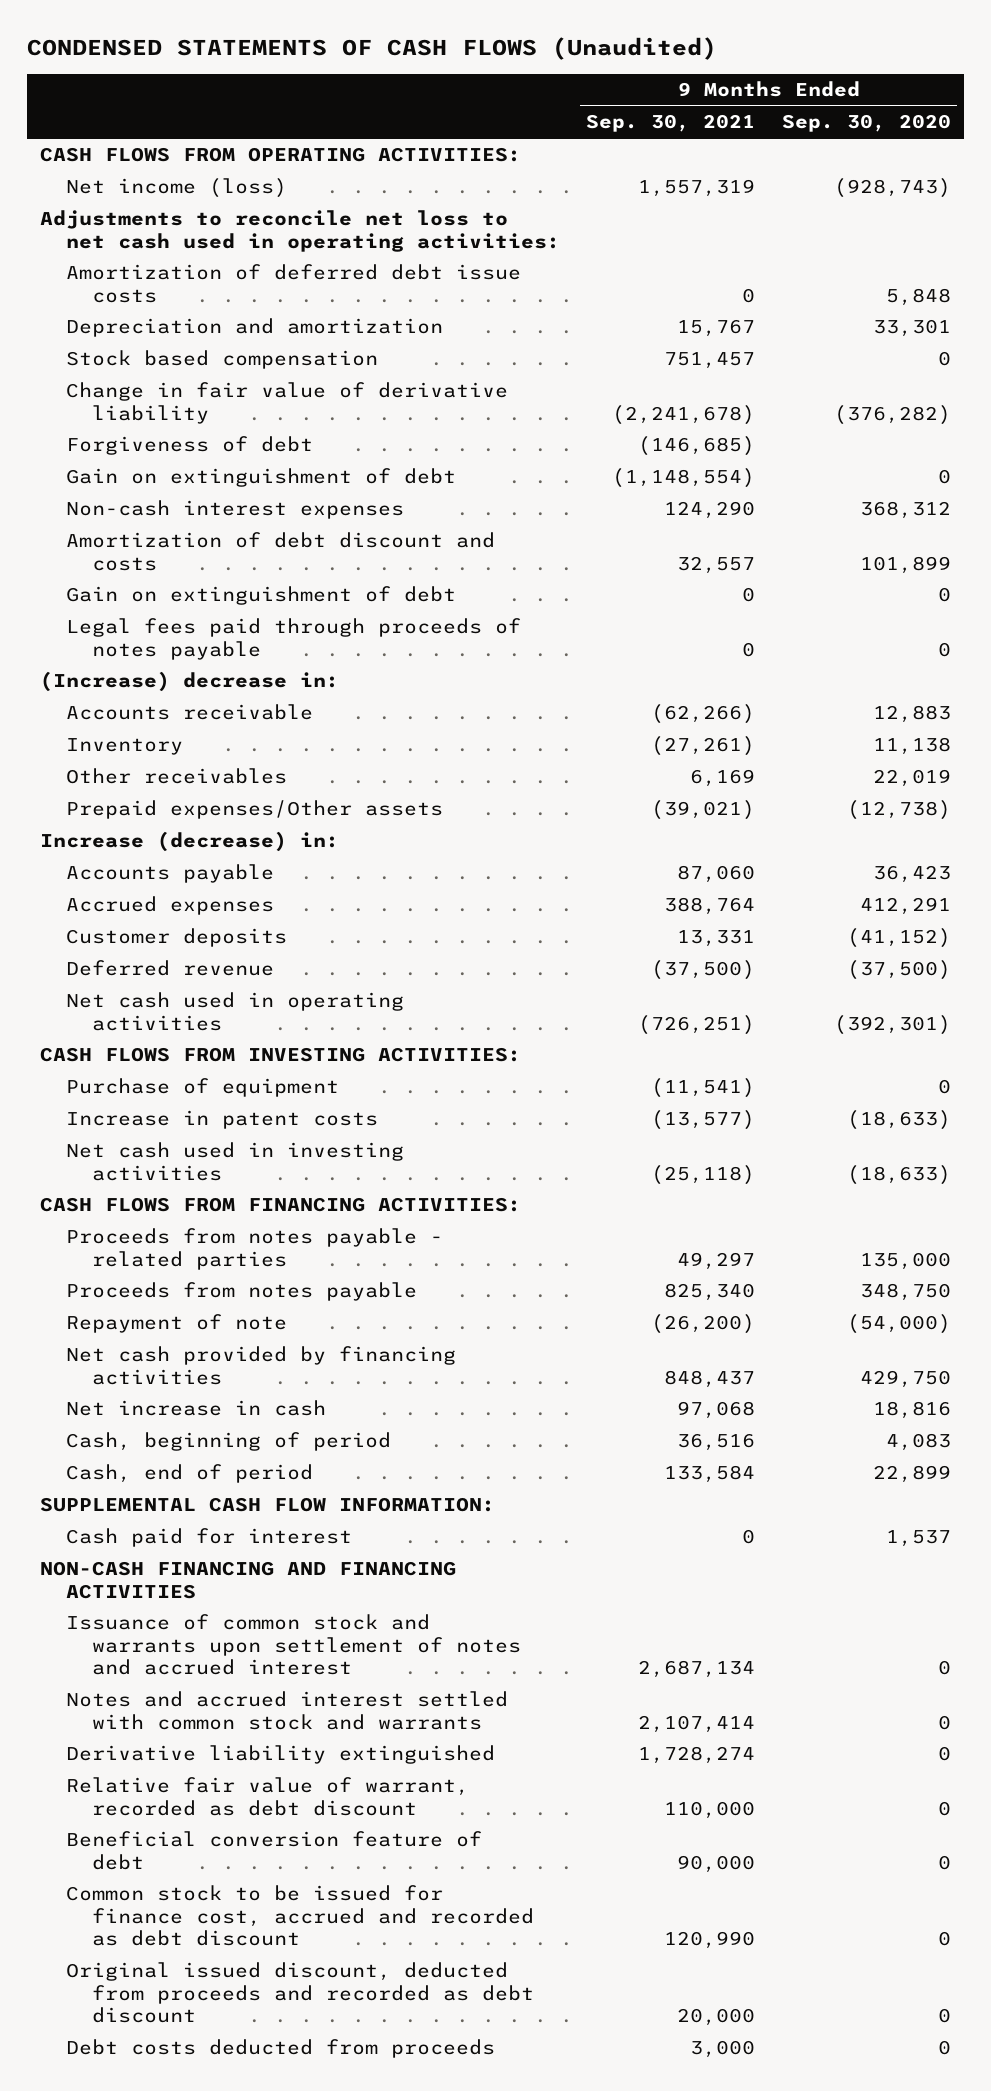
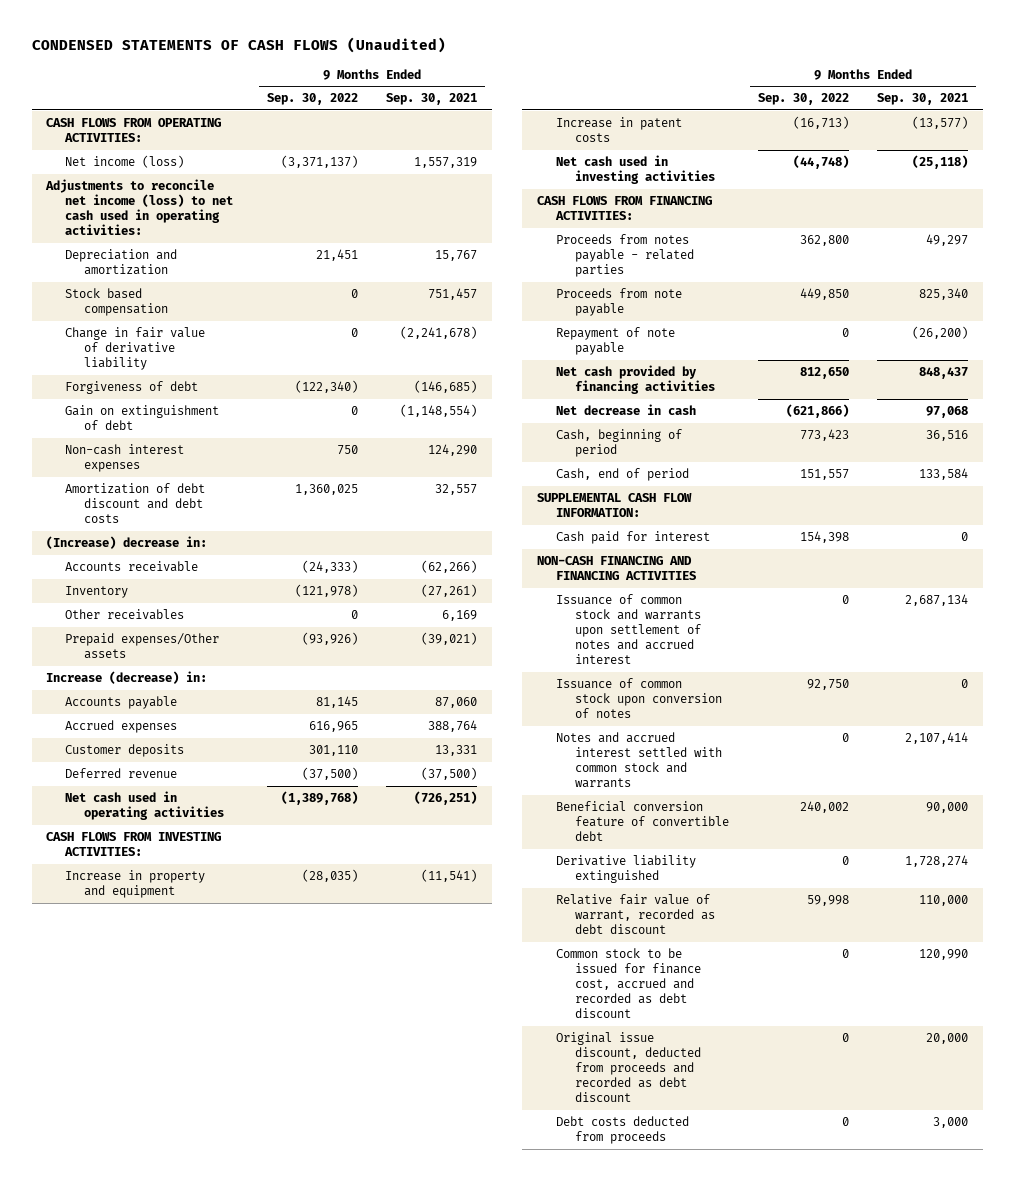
- | 9 Months Ended Sep. 30, 2021 | 9 Months Ended Sep. 30, 2020
+ | 9 Months Ended Sep. 30, 2022 | 9 Months Ended Sep. 30, 2021
- Adjustments to reconcile net loss to net cash used in operating activities:
- Amortization of deferred debt issue costs | 0 | 5,848
+ Adjustments to reconcile net income (loss) to net cash used in operating activities:
- Amortization of debt discount and costs | 32,557 | 101,899
- Gain on extinguishment of debt | 0 | 0
- Legal fees paid through proceeds of notes payable | 0 | 0
+ Amortization of debt discount and debt costs | 1,360,025 | 32,557
- Purchase of equipment | (11,541) | 0
+ Increase in property and equipment | (28,035) | (11,541)
- Proceeds from notes payable | 825,340 | 348,750
- Repayment of note | (26,200) | (54,000)
+ Proceeds from note payable | 449,850 | 825,340
+ Repayment of note payable | 0 | (26,200)
- Net increase in cash | 97,068 | 18,816
+ Net decrease in cash | (621,866) | 97,068
+ Issuance of common stock upon conversion of notes | 92,750 | 0
+ Beneficial conversion feature of convertible debt | 240,002 | 90,000
- Beneficial conversion feature of debt | 90,000 | 0
- Original issued discount, deducted from proceeds and recorded as debt discount | 20,000 | 0
+ Original issue discount, deducted from proceeds and recorded as debt discount | 0 | 20,000

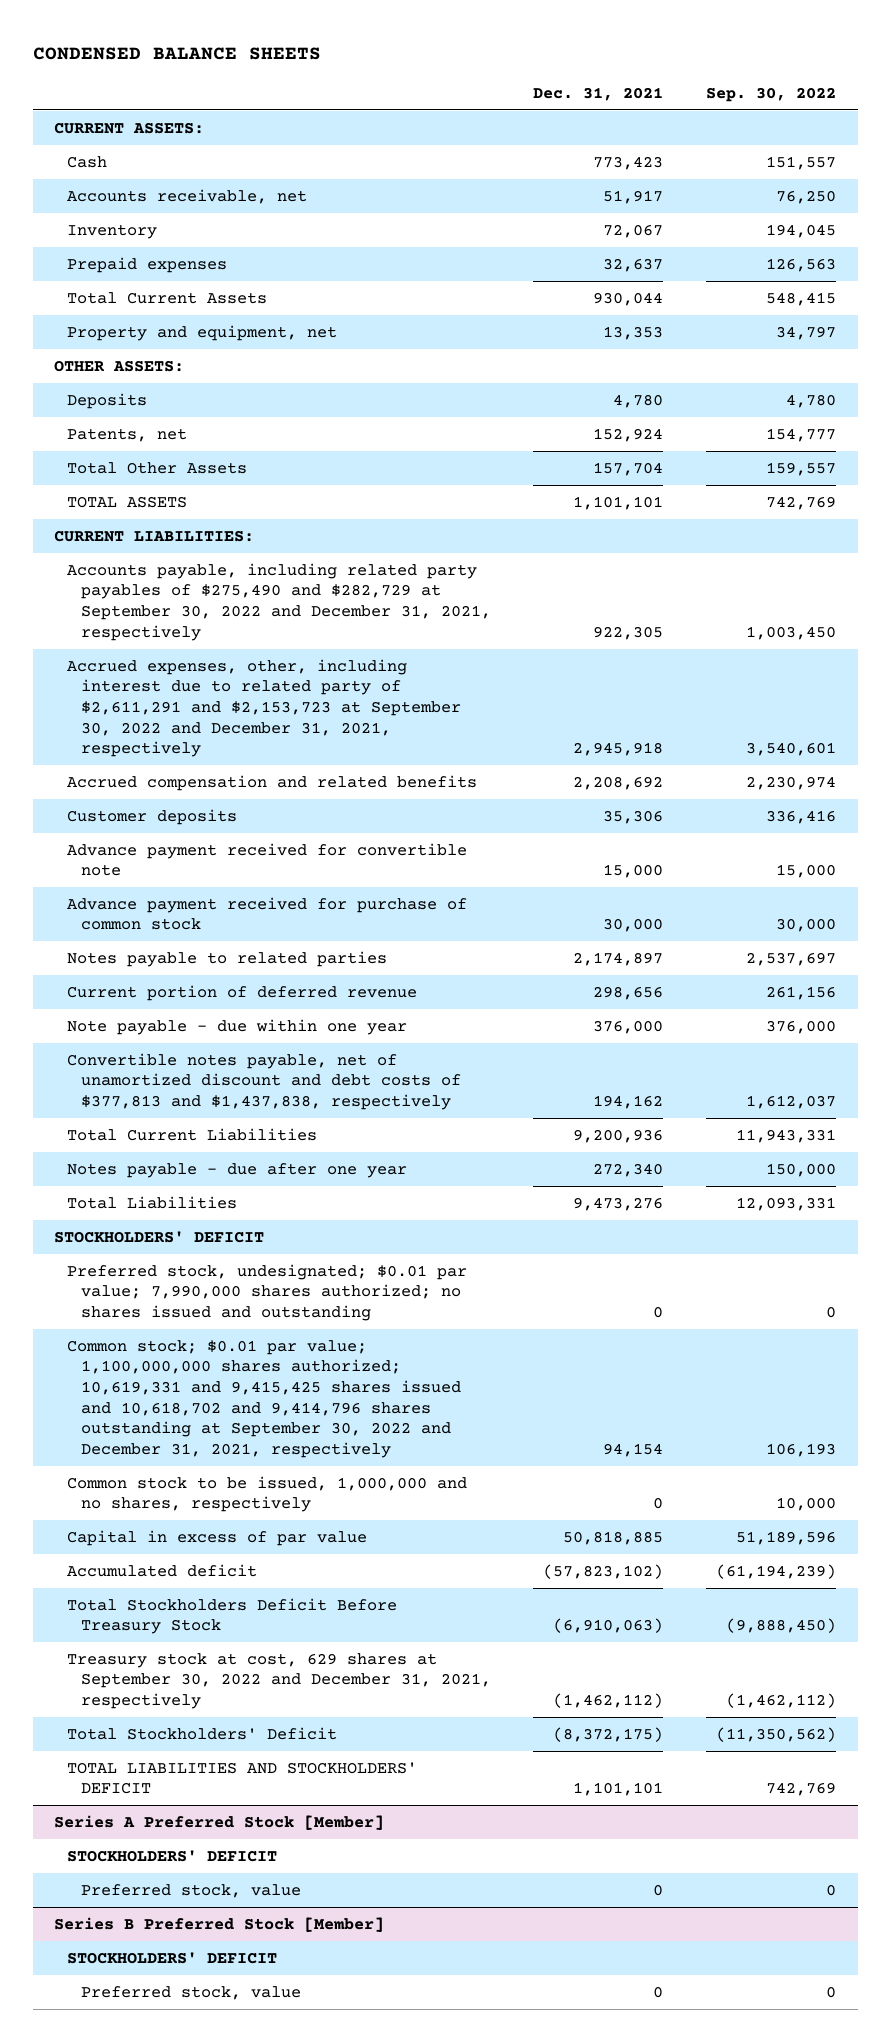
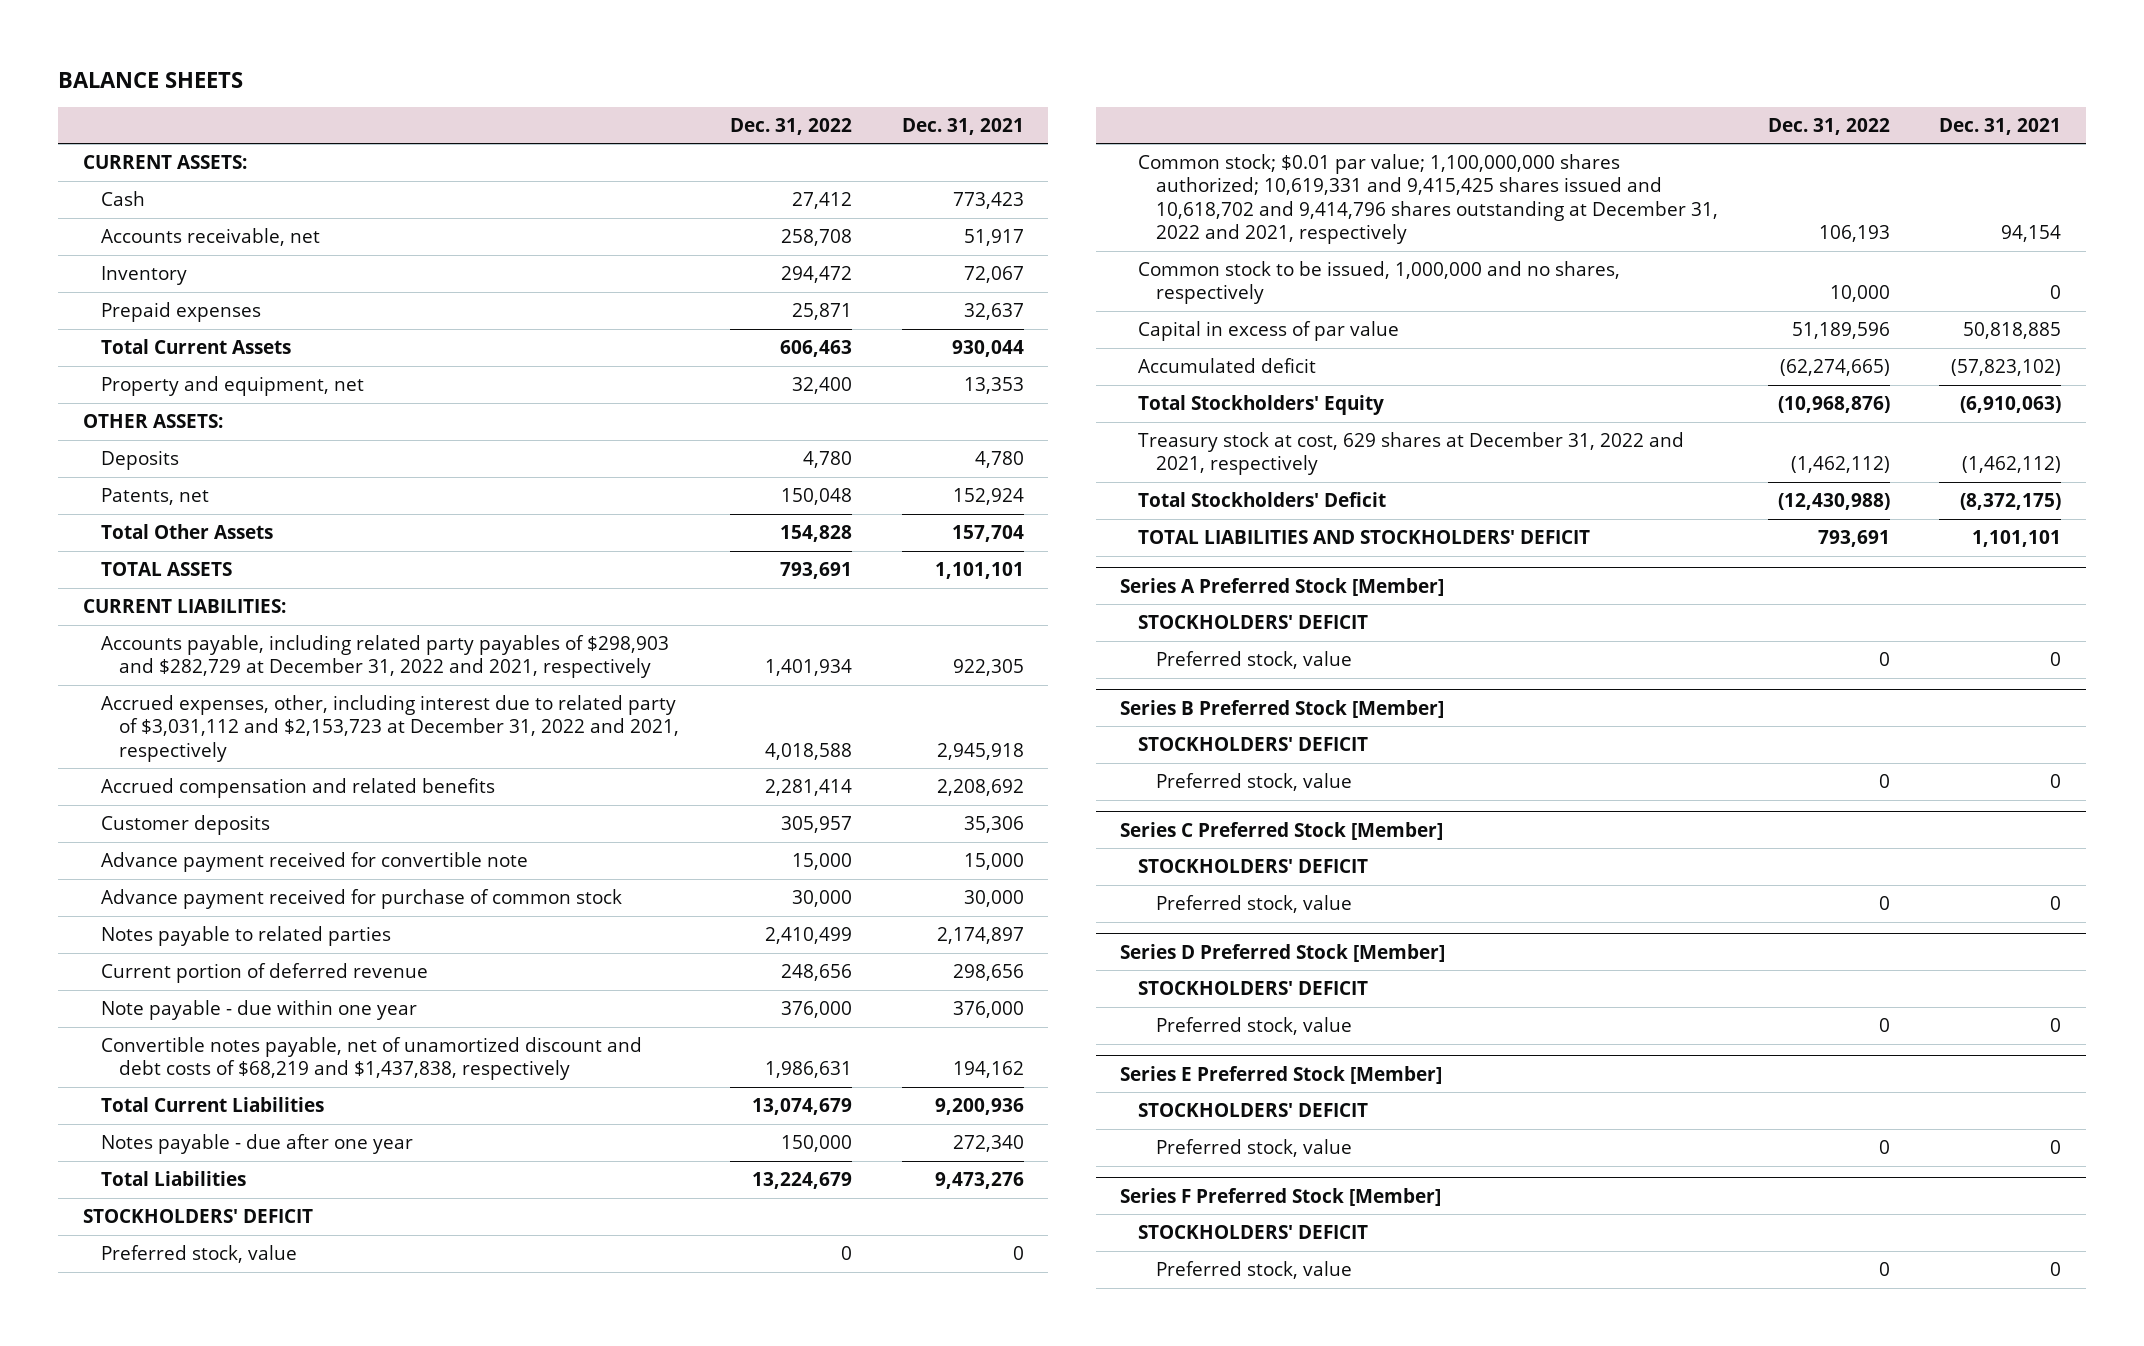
- CONDENSED BALANCE SHEETS
+ BALANCE SHEETS
- | Dec. 31, 2021 | Sep. 30, 2022
+ | Dec. 31, 2022 | Dec. 31, 2021
- Accounts payable, including related party payables of $275,490 and $282,729 at September 30, 2022 and December 31, 2021, respectively | 922,305 | 1,003,450
- Accrued expenses, other, including interest due to related party of $2,611,291 and $2,153,723 at September 30, 2022 and December 31, 2021, respectively | 2,945,918 | 3,540,601
+ Accounts payable, including related party payables of $298,903 and $282,729 at December 31, 2022 and 2021, respectively | 1,401,934 | 922,305
+ Accrued expenses, other, including interest due to related party of $3,031,112 and $2,153,723 at December 31, 2022 and 2021, respectively | 4,018,588 | 2,945,918
- Convertible notes payable, net of unamortized discount and debt costs of $377,813 and $1,437,838, respectively | 194,162 | 1,612,037
+ Convertible notes payable, net of unamortized discount and debt costs of $68,219 and $1,437,838, respectively | 1,986,631 | 194,162
- Preferred stock, undesignated; $0.01 par value; 7,990,000 shares authorized; no shares issued and outstanding | 0 | 0
- Common stock; $0.01 par value; 1,100,000,000 shares authorized; 10,619,331 and 9,415,425 shares issued and 10,618,702 and 9,414,796 shares outstanding at September 30, 2022 and December 31, 2021, respectively | 94,154 | 106,193
+ Preferred stock, value | 0 | 0
+ Common stock; $0.01 par value; 1,100,000,000 shares authorized; 10,619,331 and 9,415,425 shares issued and 10,618,702 and 9,414,796 shares outstanding at December 31, 2022 and 2021, respectively | 106,193 | 94,154
- Total Stockholders Deficit Before Treasury Stock | (6,910,063) | (9,888,450)
- Treasury stock at cost, 629 shares at September 30, 2022 and December 31, 2021, respectively | (1,462,112) | (1,462,112)
+ Total Stockholders' Equity | (10,968,876) | (6,910,063)
+ Treasury stock at cost, 629 shares at December 31, 2022 and 2021, respectively | (1,462,112) | (1,462,112)
+ Series C Preferred Stock [Member]
+ STOCKHOLDERS' DEFICIT
+ Preferred stock, value | 0 | 0
+ Series D Preferred Stock [Member]
+ STOCKHOLDERS' DEFICIT
+ Preferred stock, value | 0 | 0
+ Series E Preferred Stock [Member]
+ STOCKHOLDERS' DEFICIT
+ Preferred stock, value | 0 | 0
+ Series F Preferred Stock [Member]
+ STOCKHOLDERS' DEFICIT
+ Preferred stock, value | 0 | 0

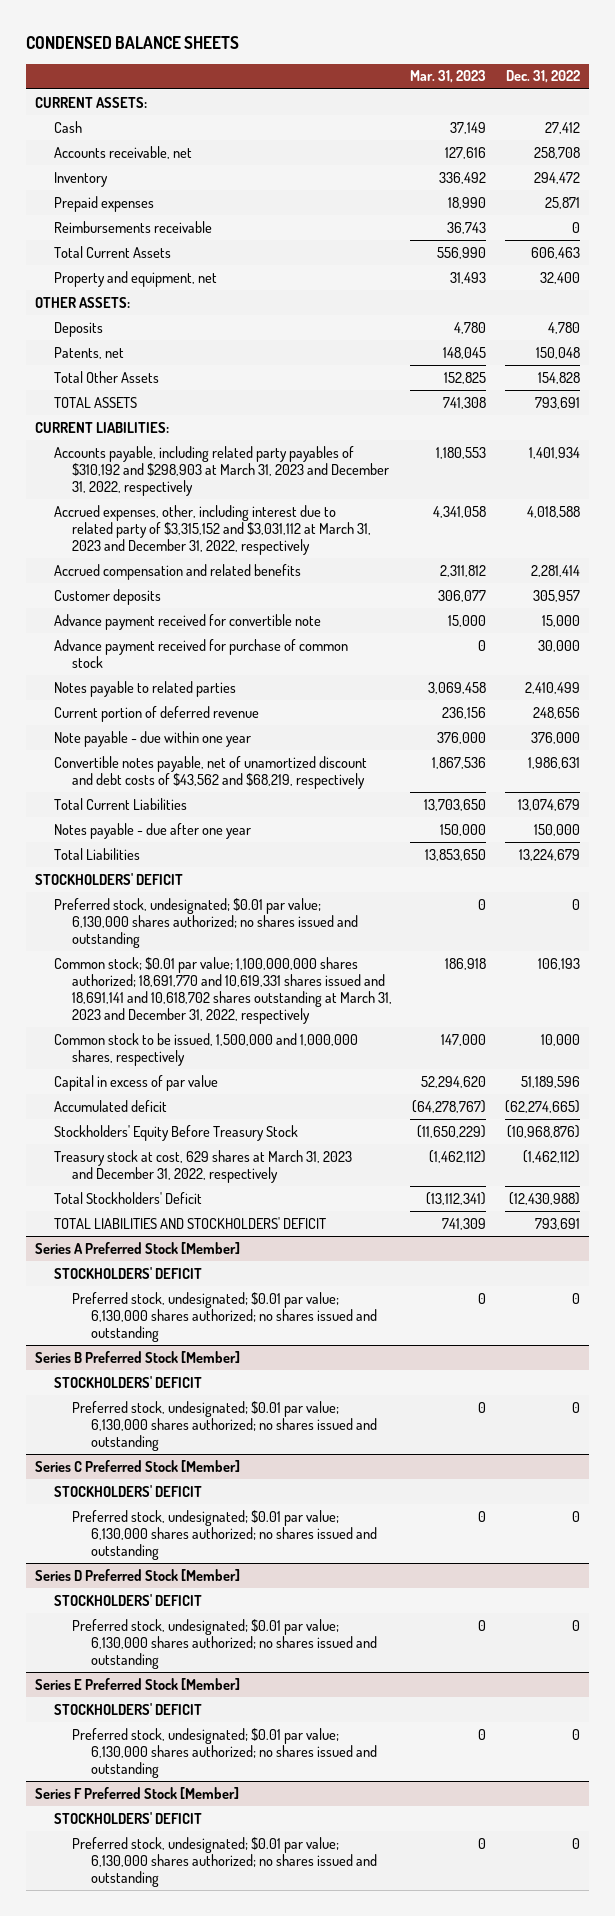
- BALANCE SHEETS
+ CONDENSED BALANCE SHEETS
- | Dec. 31, 2022 | Dec. 31, 2021
+ | Mar. 31, 2023 | Dec. 31, 2022
+ Reimbursements receivable | 36,743 | 0
- Accounts payable, including related party payables of $298,903 and $282,729 at December 31, 2022 and 2021, respectively | 1,401,934 | 922,305
- Accrued expenses, other, including interest due to related party of $3,031,112 and $2,153,723 at December 31, 2022 and 2021, respectively | 4,018,588 | 2,945,918
+ Accounts payable, including related party payables of $310,192 and $298,903 at March 31, 2023 and December 31, 2022, respectively | 1,180,553 | 1,401,934
+ Accrued expenses, other, including interest due to related party of $3,315,152 and $3,031,112 at March 31, 2023 and December 31, 2022, respectively | 4,341,058 | 4,018,588
- Convertible notes payable, net of unamortized discount and debt costs of $68,219 and $1,437,838, respectively | 1,986,631 | 194,162
+ Convertible notes payable, net of unamortized discount and debt costs of $43,562 and $68,219, respectively | 1,867,536 | 1,986,631
- Preferred stock, value | 0 | 0
- Common stock; $0.01 par value; 1,100,000,000 shares authorized; 10,619,331 and 9,415,425 shares issued and 10,618,702 and 9,414,796 shares outstanding at December 31, 2022 and 2021, respectively | 106,193 | 94,154
- Common stock to be issued, 1,000,000 and no shares, respectively | 10,000 | 0
+ Preferred stock, undesignated; $0.01 par value; 6,130,000 shares authorized; no shares issued and outstanding | 0 | 0
+ Common stock; $0.01 par value; 1,100,000,000 shares authorized; 18,691,770 and 10,619,331 shares issued and 18,691,141 and 10,618,702 shares outstanding at March 31, 2023 and December 31, 2022, respectively | 186,918 | 106,193
+ Common stock to be issued, 1,500,000 and 1,000,000 shares, respectively | 147,000 | 10,000
- Total Stockholders' Equity | (10,968,876) | (6,910,063)
- Treasury stock at cost, 629 shares at December 31, 2022 and 2021, respectively | (1,462,112) | (1,462,112)
+ Stockholders' Equity Before Treasury Stock | (11,650,229) | (10,968,876)
+ Treasury stock at cost, 629 shares at March 31, 2023 and December 31, 2022, respectively | (1,462,112) | (1,462,112)
@ Series A Preferred Stock [Member]
- Preferred stock, value | 0 | 0
+ Preferred stock, undesignated; $0.01 par value; 6,130,000 shares authorized; no shares issued and outstanding | 0 | 0
@ Series B Preferred Stock [Member]
- Preferred stock, value | 0 | 0
+ Preferred stock, undesignated; $0.01 par value; 6,130,000 shares authorized; no shares issued and outstanding | 0 | 0
@ Series C Preferred Stock [Member]
- Preferred stock, value | 0 | 0
+ Preferred stock, undesignated; $0.01 par value; 6,130,000 shares authorized; no shares issued and outstanding | 0 | 0
@ Series D Preferred Stock [Member]
- Preferred stock, value | 0 | 0
+ Preferred stock, undesignated; $0.01 par value; 6,130,000 shares authorized; no shares issued and outstanding | 0 | 0
@ Series E Preferred Stock [Member]
- Preferred stock, value | 0 | 0
+ Preferred stock, undesignated; $0.01 par value; 6,130,000 shares authorized; no shares issued and outstanding | 0 | 0
@ Series F Preferred Stock [Member]
- Preferred stock, value | 0 | 0
+ Preferred stock, undesignated; $0.01 par value; 6,130,000 shares authorized; no shares issued and outstanding | 0 | 0

